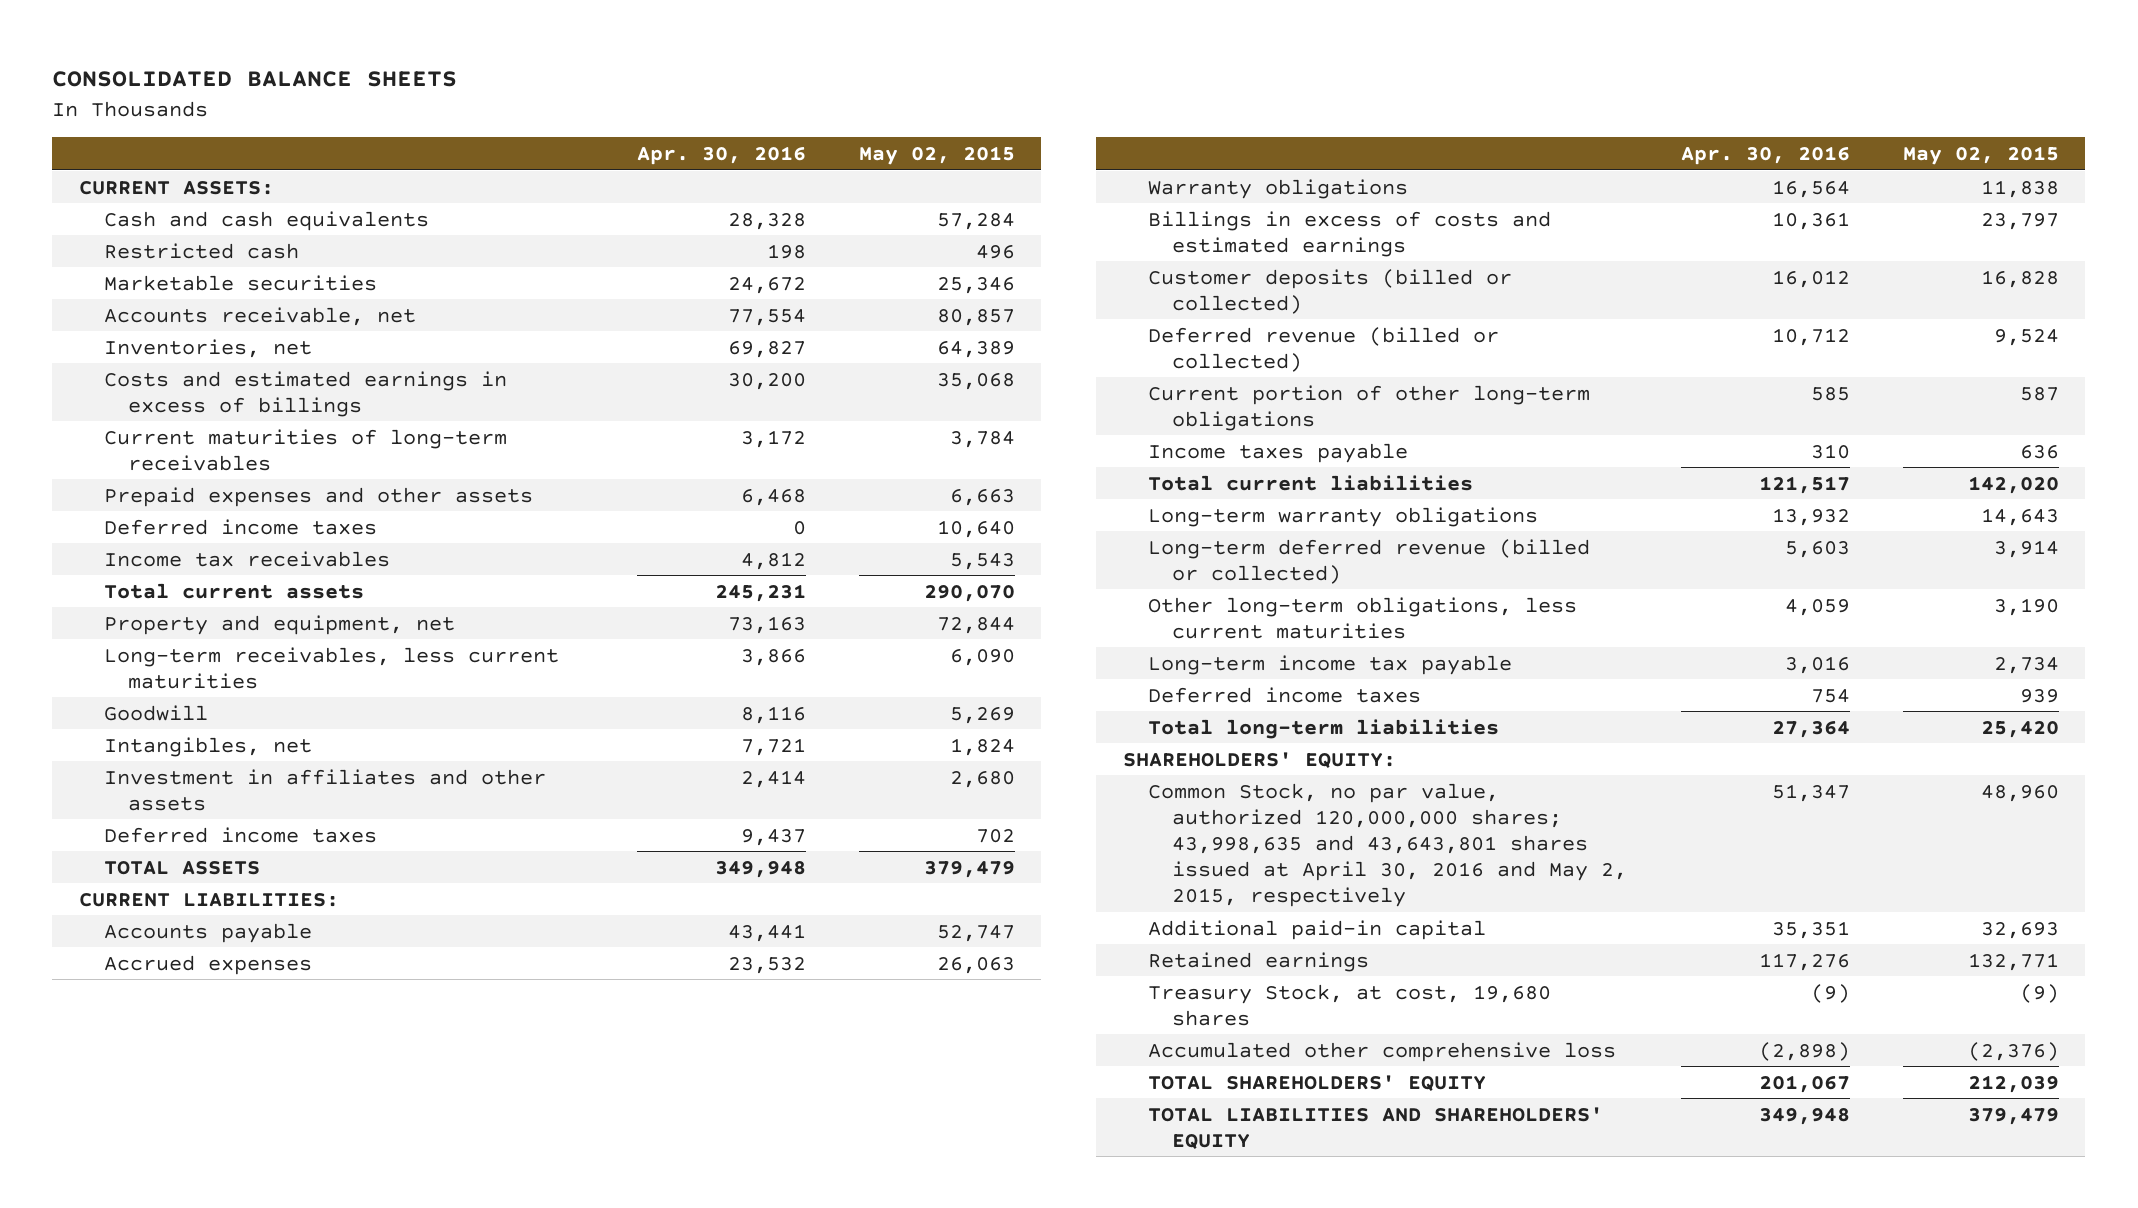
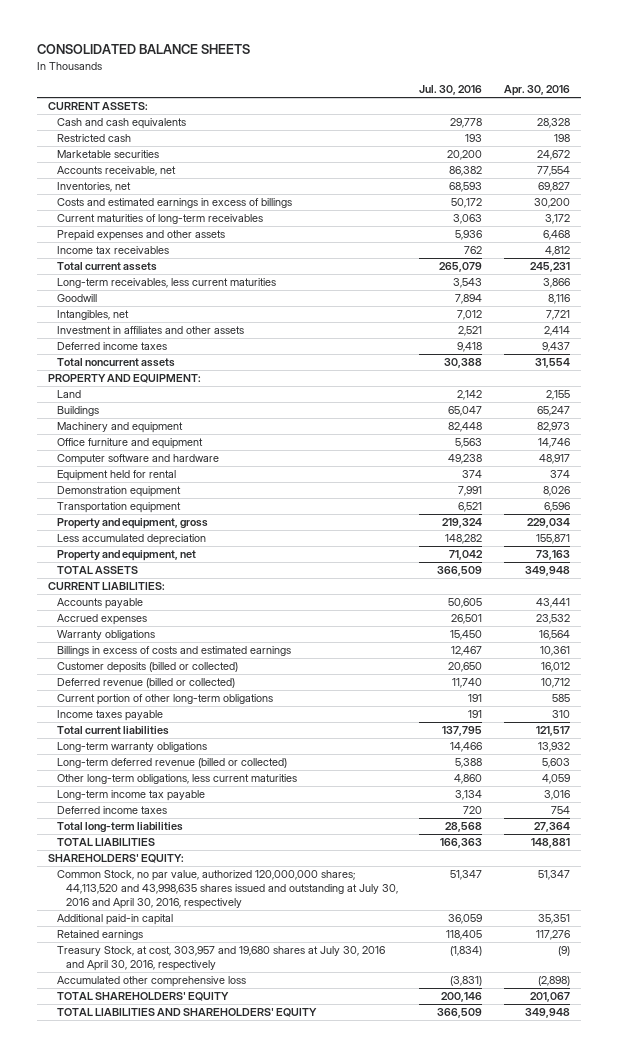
- | Apr. 30, 2016 | May 02, 2015
+ | Jul. 30, 2016 | Apr. 30, 2016
- Deferred income taxes | 0 | 10,640
+ Total noncurrent assets | 30,388 | 31,554
+ PROPERTY AND EQUIPMENT:
+ Land | 2,142 | 2,155
+ Buildings | 65,047 | 65,247
+ Machinery and equipment | 82,448 | 82,973
+ Office furniture and equipment | 5,563 | 14,746
+ Computer software and hardware | 49,238 | 48,917
+ Equipment held for rental | 374 | 374
+ Demonstration equipment | 7,991 | 8,026
+ Transportation equipment | 6,521 | 6,596
+ Property and equipment, gross | 219,324 | 229,034
+ Less accumulated depreciation | 148,282 | 155,871
moved down: Property and equipment, net | 71,042 | 73,163
+ TOTAL LIABILITIES | 166,363 | 148,881
- Common Stock, no par value, authorized 120,000,000 shares; 43,998,635 and 43,643,801 shares issued at April 30, 2016 and May 2, 2015, respectively | 51,347 | 48,960
+ Common Stock, no par value, authorized 120,000,000 shares; 44,113,520 and 43,998,635 shares issued and outstanding at July 30, 2016 and April 30, 2016, respectively | 51,347 | 51,347
- Treasury Stock, at cost, 19,680 shares | (9) | (9)
+ Treasury Stock, at cost, 303,957 and 19,680 shares at July 30, 2016 and April 30, 2016, respectively | (1,834) | (9)

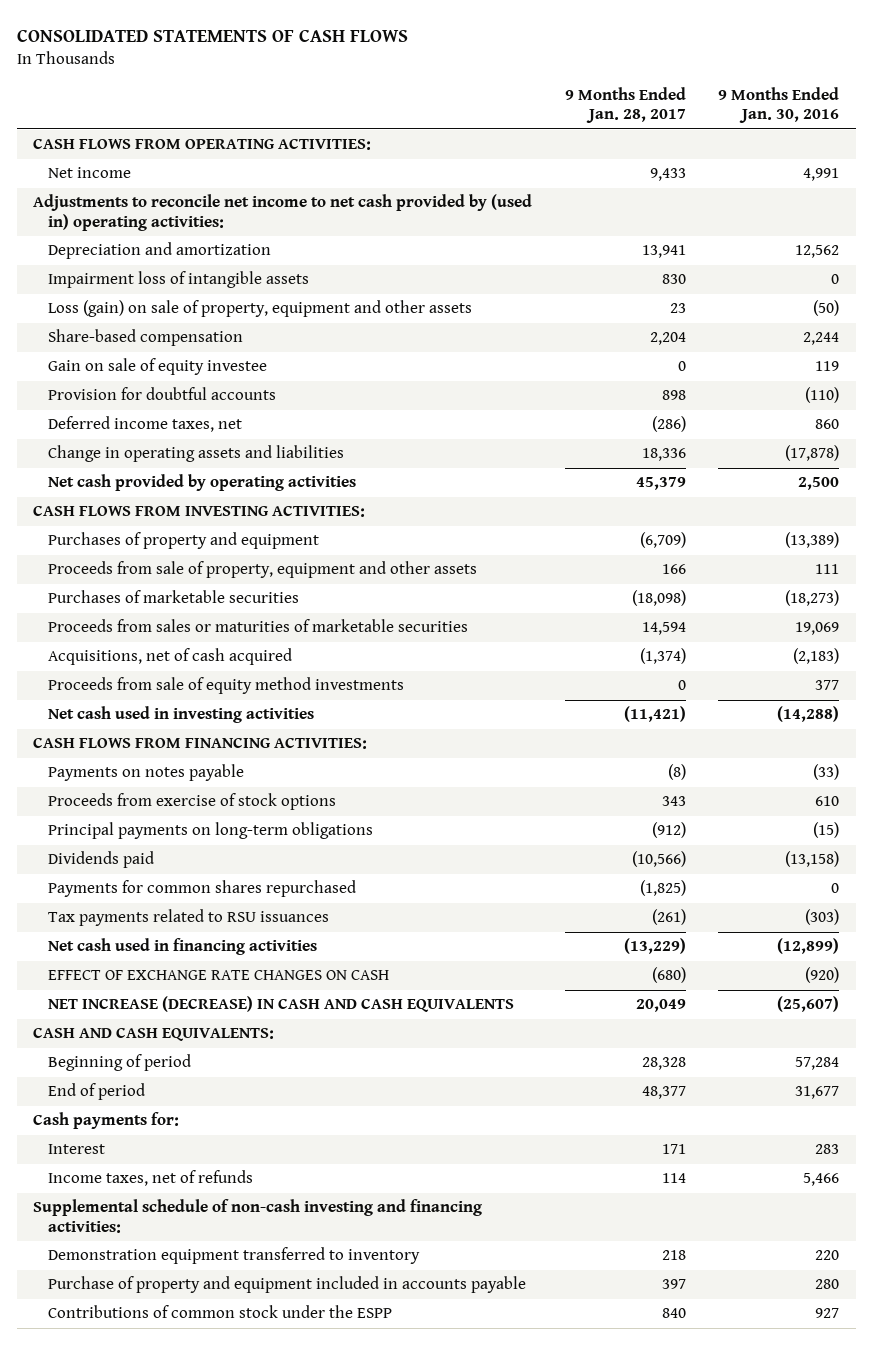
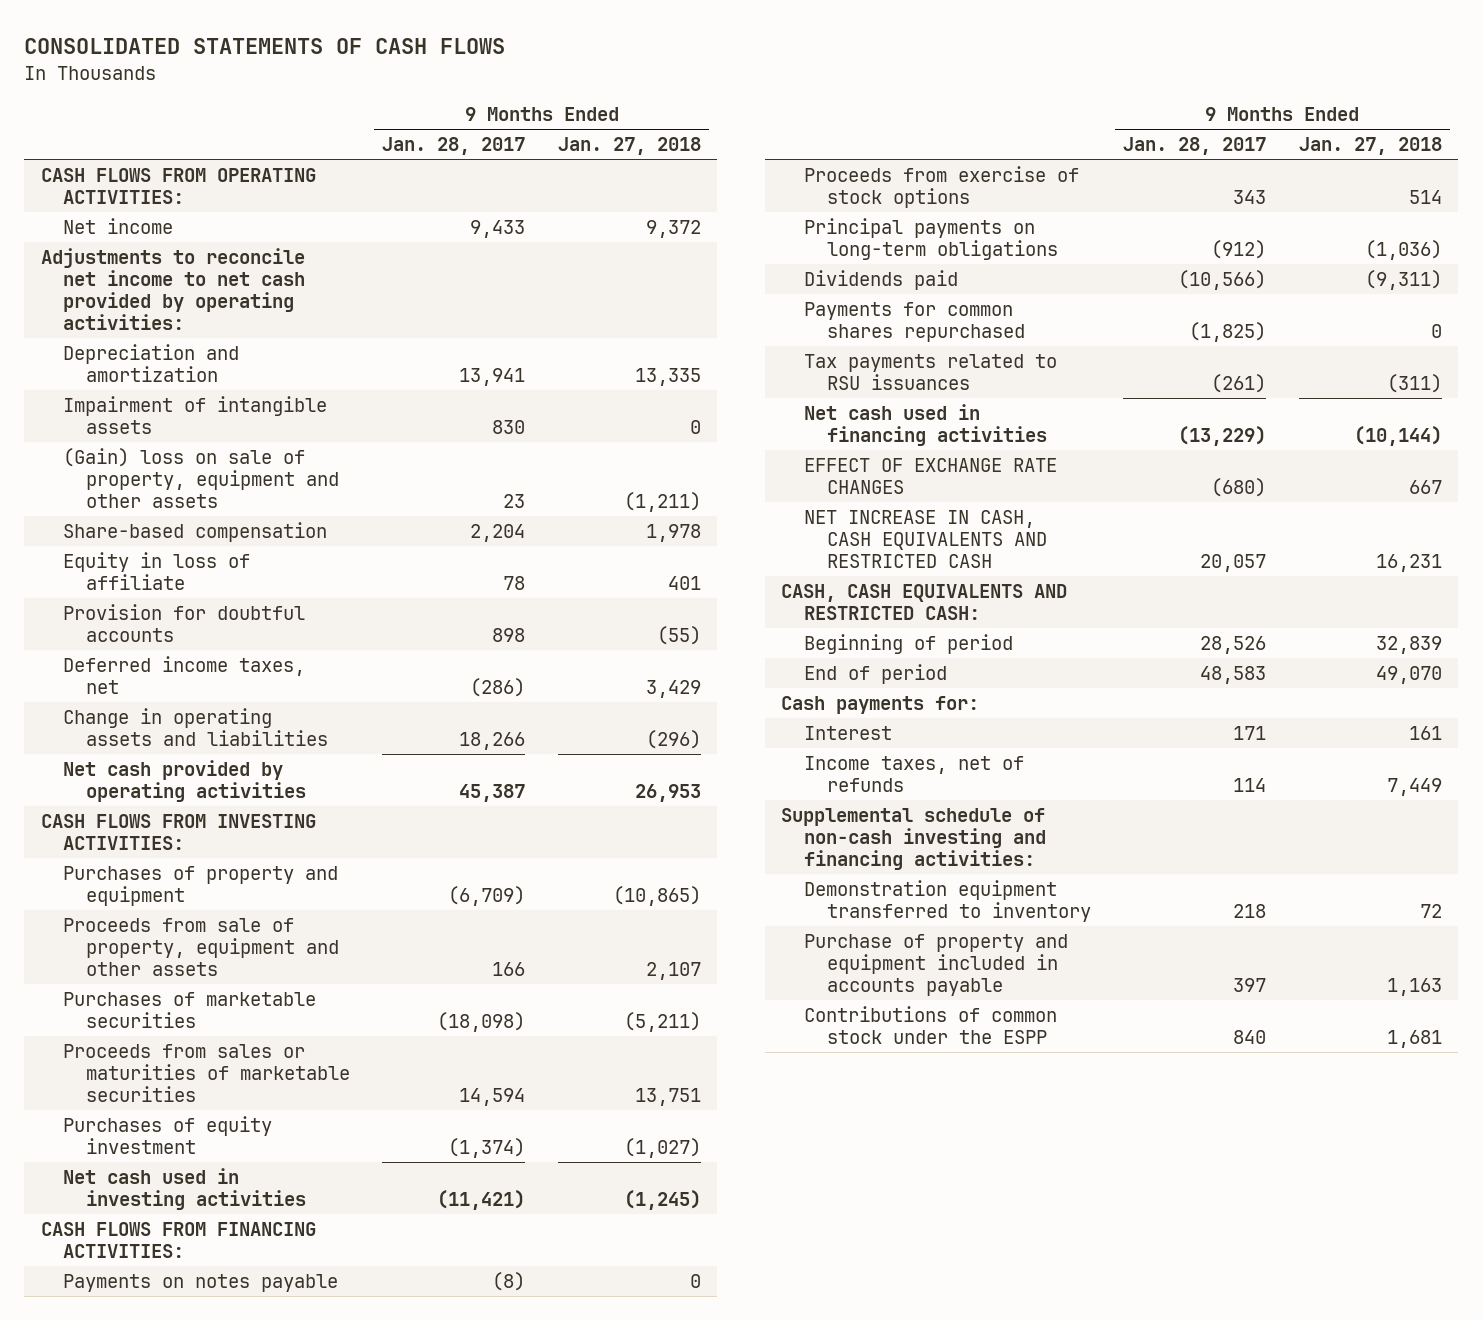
- | 9 Months Ended Jan. 28, 2017 | 9 Months Ended Jan. 30, 2016
+ | 9 Months Ended Jan. 28, 2017 | 9 Months Ended Jan. 27, 2018
- Adjustments to reconcile net income to net cash provided by (used in) operating activities:
+ Adjustments to reconcile net income to net cash provided by operating activities:
- Impairment loss of intangible assets | 830 | 0
- Loss (gain) on sale of property, equipment and other assets | 23 | (50)
+ Impairment of intangible assets | 830 | 0
+ (Gain) loss on sale of property, equipment and other assets | 23 | (1,211)
- Gain on sale of equity investee | 0 | 119
+ Equity in loss of affiliate | 78 | 401
- Change in operating assets and liabilities | 18,336 | (17,878)
- Net cash provided by operating activities | 45,379 | 2,500
+ Change in operating assets and liabilities | 18,266 | (296)
+ Net cash provided by operating activities | 45,387 | 26,953
- Acquisitions, net of cash acquired | (1,374) | (2,183)
- Proceeds from sale of equity method investments | 0 | 377
+ Purchases of equity investment | (1,374) | (1,027)
- EFFECT OF EXCHANGE RATE CHANGES ON CASH | (680) | (920)
- NET INCREASE (DECREASE) IN CASH AND CASH EQUIVALENTS | 20,049 | (25,607)
- CASH AND CASH EQUIVALENTS:
- Beginning of period | 28,328 | 57,284
- End of period | 48,377 | 31,677
+ EFFECT OF EXCHANGE RATE CHANGES | (680) | 667
+ NET INCREASE IN CASH, CASH EQUIVALENTS AND RESTRICTED CASH | 20,057 | 16,231
+ CASH, CASH EQUIVALENTS AND RESTRICTED CASH:
+ Beginning of period | 28,526 | 32,839
+ End of period | 48,583 | 49,070

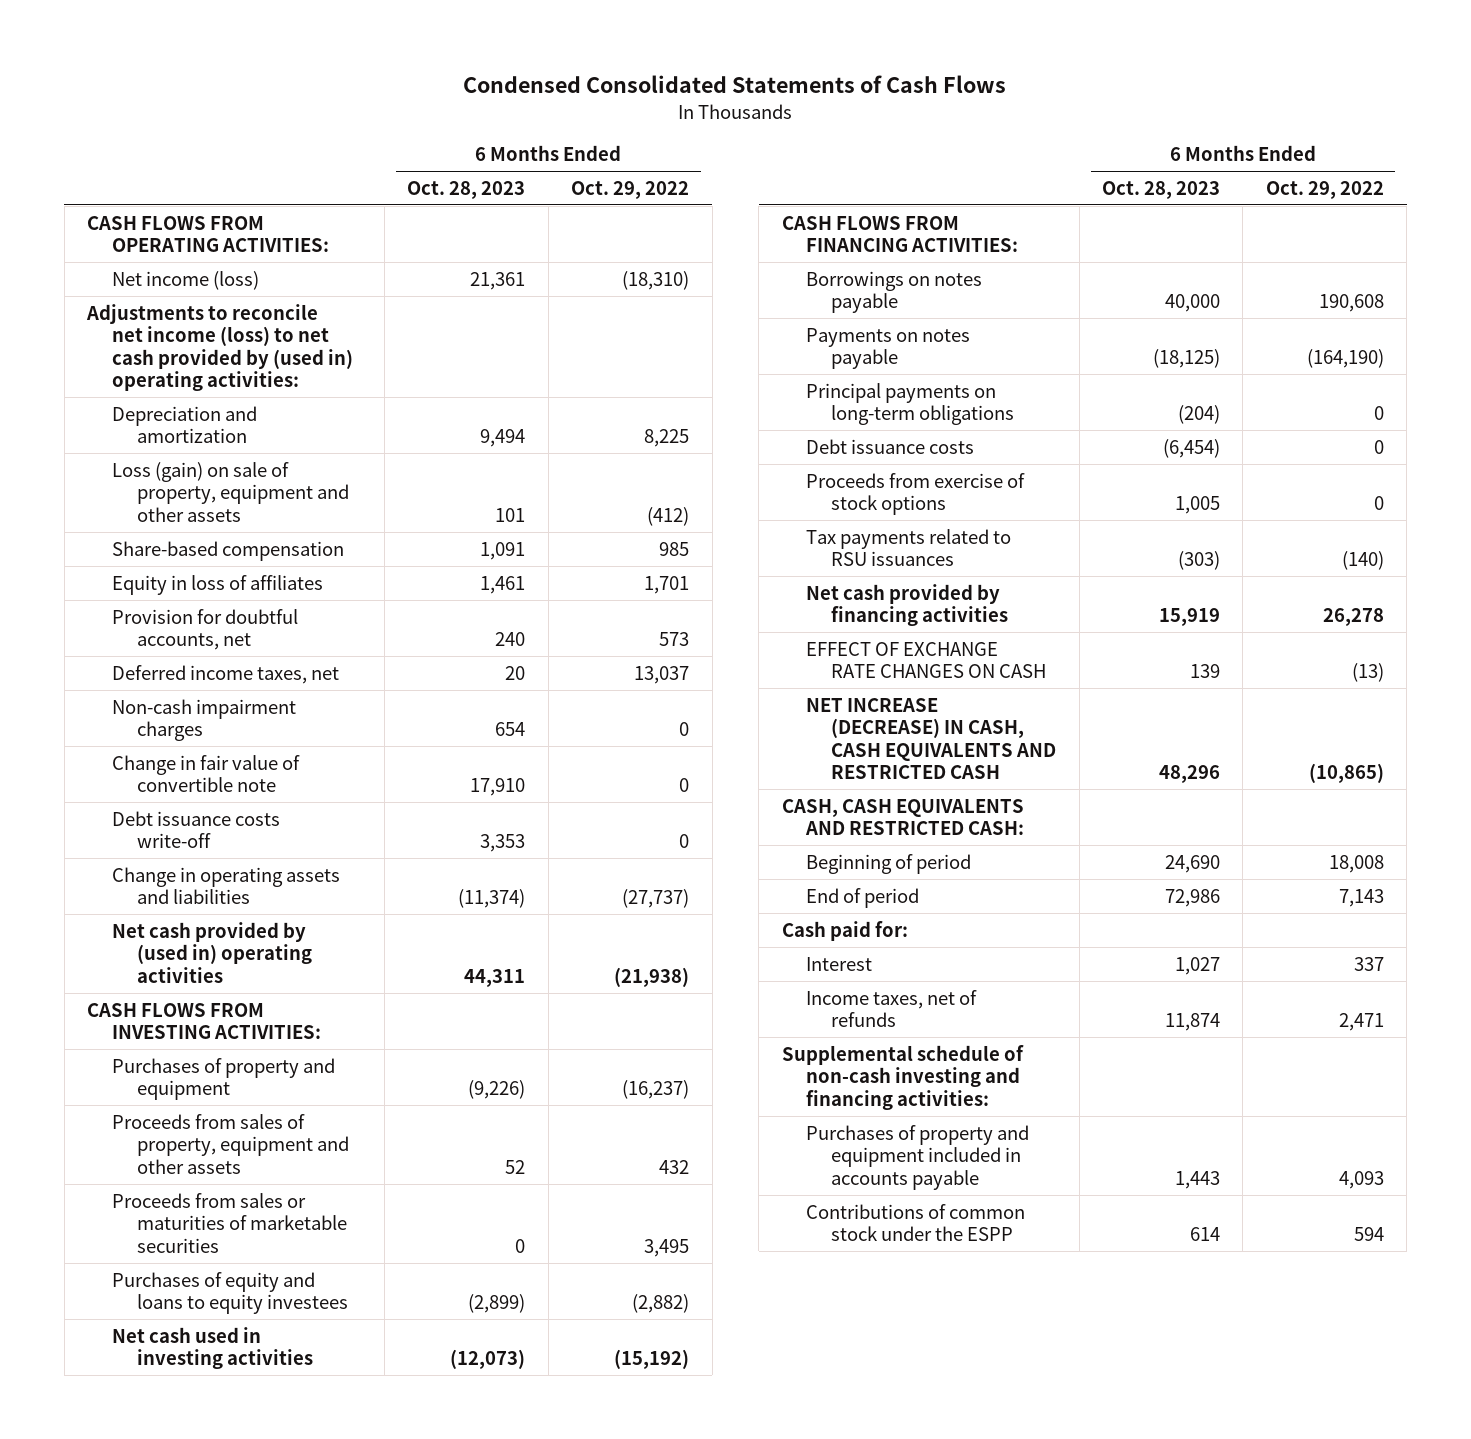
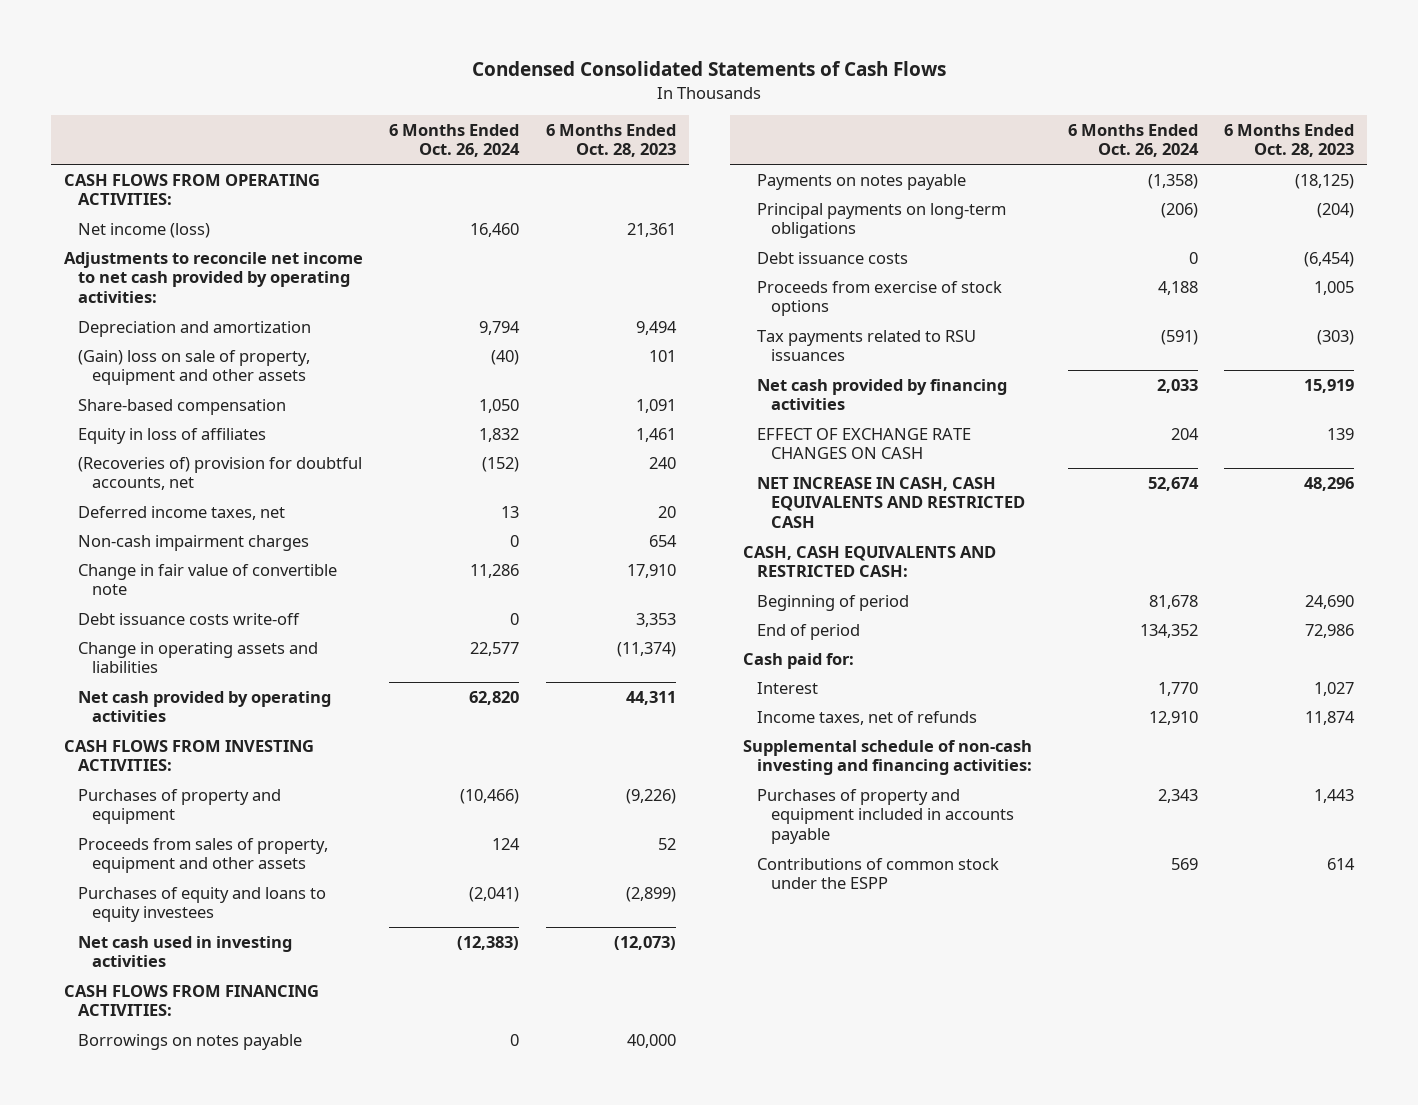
- | 6 Months Ended Oct. 28, 2023 | 6 Months Ended Oct. 29, 2022
+ | 6 Months Ended Oct. 26, 2024 | 6 Months Ended Oct. 28, 2023
- Adjustments to reconcile net income (loss) to net cash provided by (used in) operating activities:
+ Adjustments to reconcile net income to net cash provided by operating activities:
- Loss (gain) on sale of property, equipment and other assets | 101 | (412)
+ (Gain) loss on sale of property, equipment and other assets | (40) | 101
- Provision for doubtful accounts, net | 240 | 573
+ (Recoveries of) provision for doubtful accounts, net | (152) | 240
- Net cash provided by (used in) operating activities | 44,311 | (21,938)
+ Net cash provided by operating activities | 62,820 | 44,311
- Proceeds from sales or maturities of marketable securities | 0 | 3,495
- NET INCREASE (DECREASE) IN CASH, CASH EQUIVALENTS AND RESTRICTED CASH | 48,296 | (10,865)
+ NET INCREASE IN CASH, CASH EQUIVALENTS AND RESTRICTED CASH | 52,674 | 48,296

